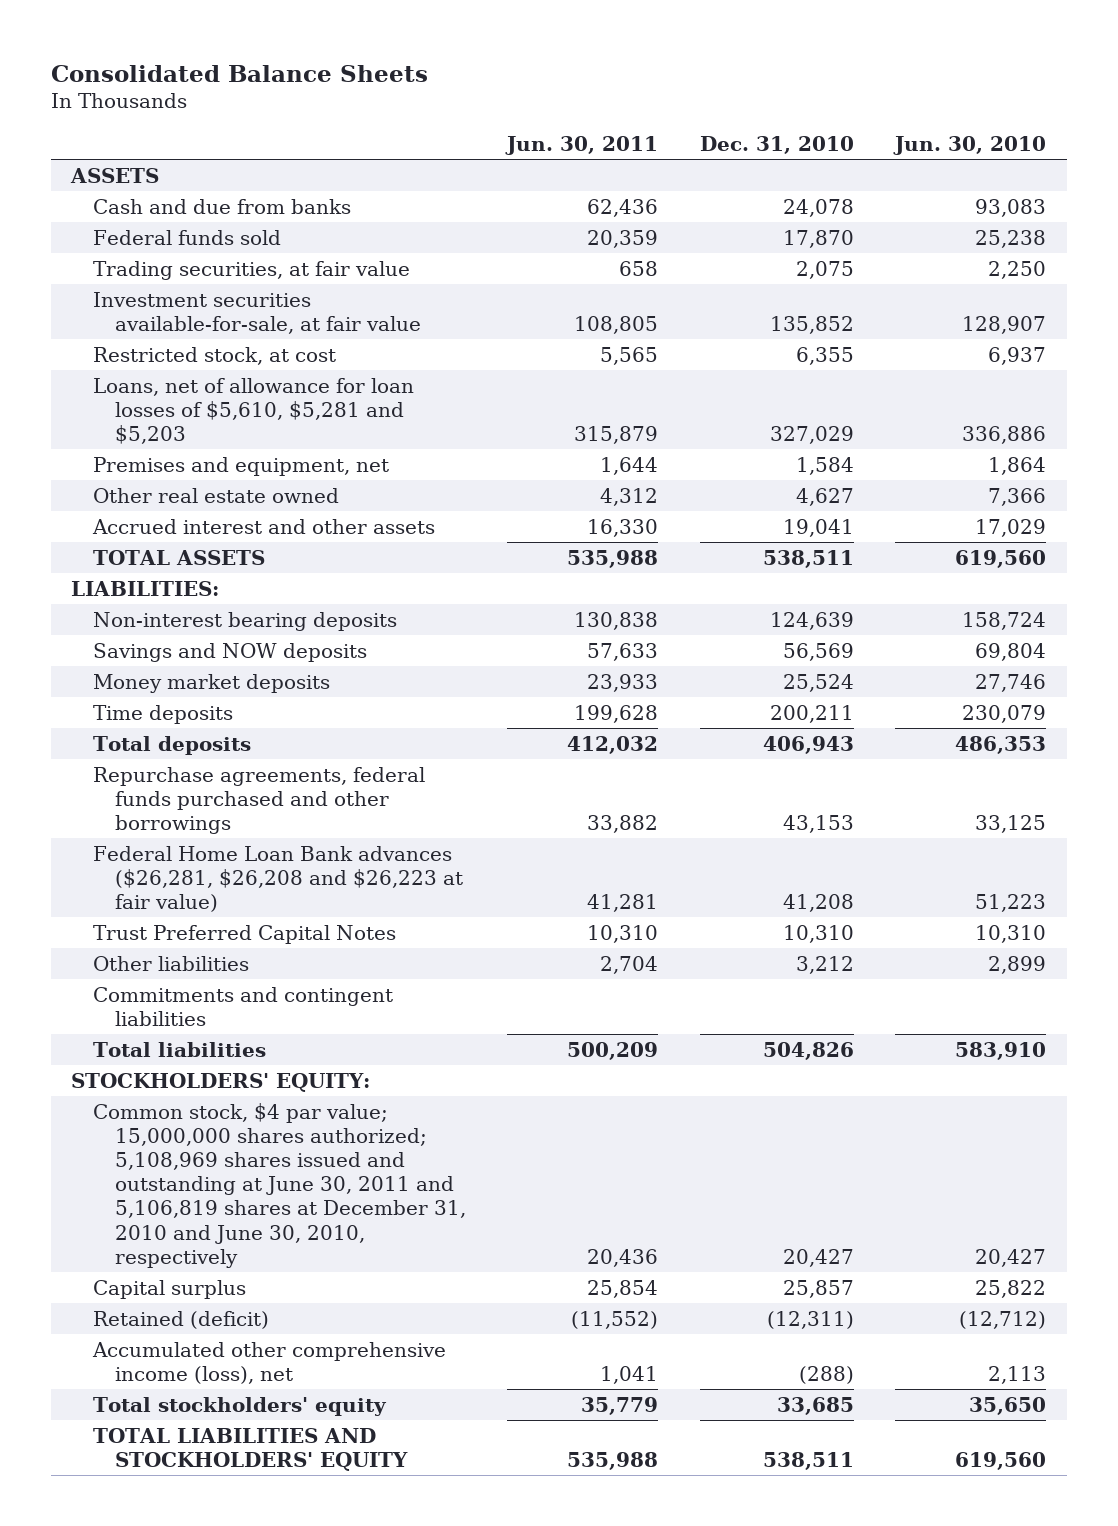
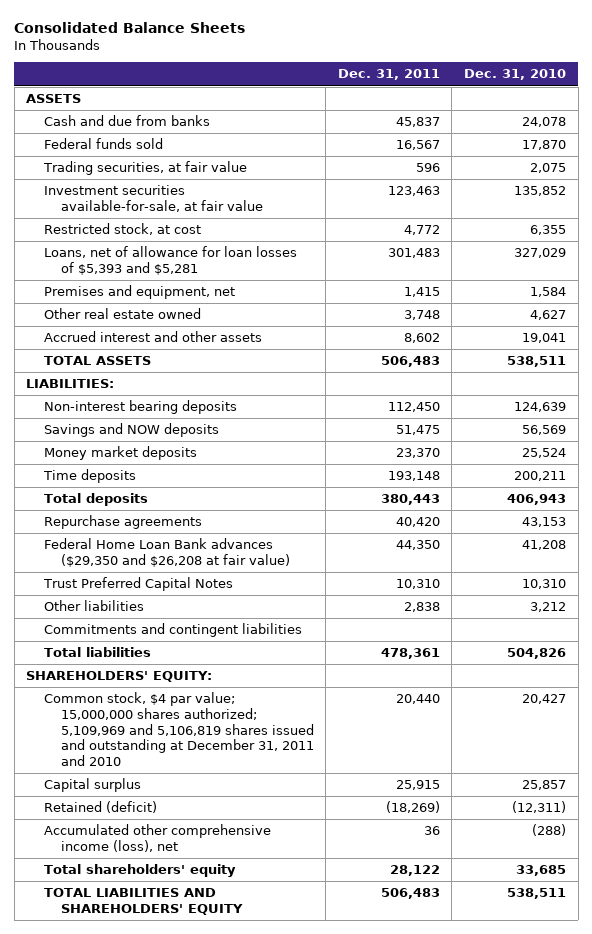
- | Jun. 30, 2011 | Dec. 31, 2010 | Jun. 30, 2010
+ | Dec. 31, 2011 | Dec. 31, 2010
- Loans, net of allowance for loan losses of $5,610, $5,281 and $5,203 | 315,879 | 327,029 | 336,886
+ Loans, net of allowance for loan losses of $5,393 and $5,281 | 301,483 | 327,029
- Repurchase agreements, federal funds purchased and other borrowings | 33,882 | 43,153 | 33,125
- Federal Home Loan Bank advances ($26,281, $26,208 and $26,223 at fair value) | 41,281 | 41,208 | 51,223
+ Repurchase agreements | 40,420 | 43,153
+ Federal Home Loan Bank advances ($29,350 and $26,208 at fair value) | 44,350 | 41,208
- STOCKHOLDERS' EQUITY:
- Common stock, $4 par value; 15,000,000 shares authorized; 5,108,969 shares issued and outstanding at June 30, 2011 and 5,106,819 shares at December 31, 2010 and June 30, 2010, respectively | 20,436 | 20,427 | 20,427
+ SHAREHOLDERS' EQUITY:
+ Common stock, $4 par value; 15,000,000 shares authorized; 5,109,969 and 5,106,819 shares issued and outstanding at December 31, 2011 and 2010 | 20,440 | 20,427
- Total stockholders' equity | 35,779 | 33,685 | 35,650
- TOTAL LIABILITIES AND STOCKHOLDERS' EQUITY | 535,988 | 538,511 | 619,560
+ Total shareholders' equity | 28,122 | 33,685
+ TOTAL LIABILITIES AND SHAREHOLDERS' EQUITY | 506,483 | 538,511

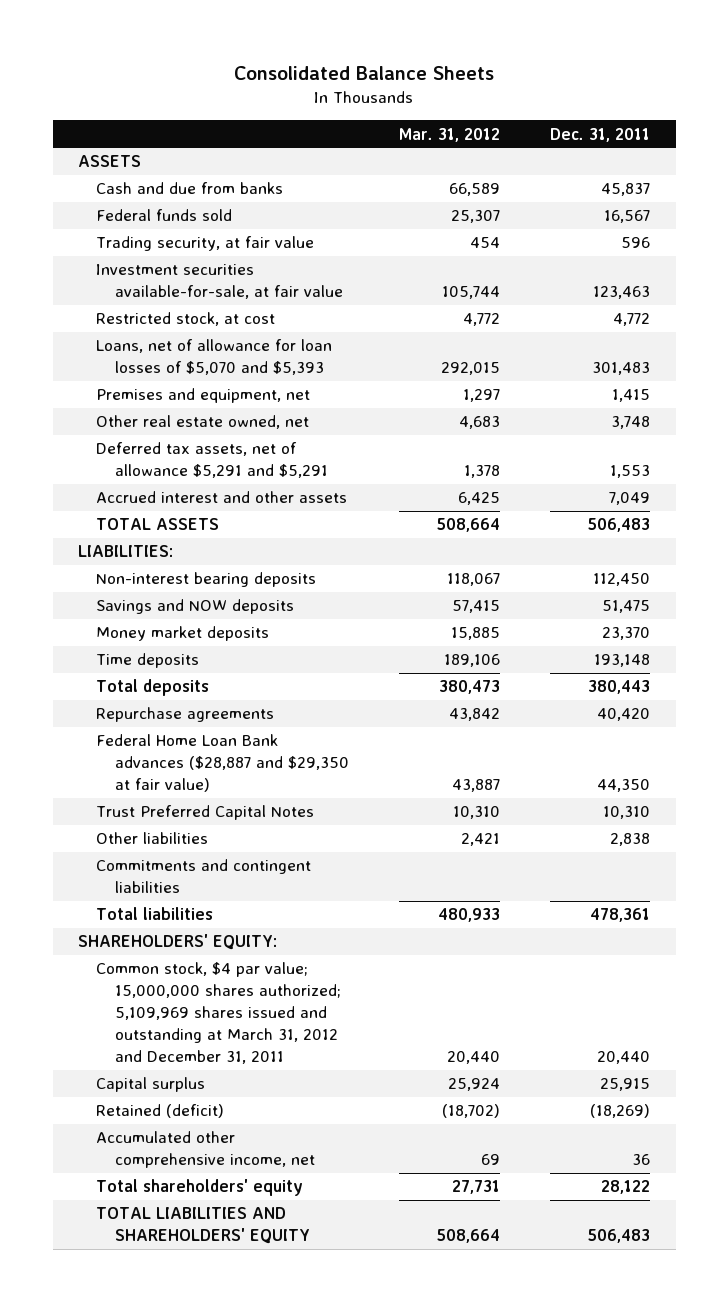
- | Dec. 31, 2011 | Dec. 31, 2010
+ | Mar. 31, 2012 | Dec. 31, 2011
- Trading securities, at fair value | 596 | 2,075
+ Trading security, at fair value | 454 | 596
- Loans, net of allowance for loan losses of $5,393 and $5,281 | 301,483 | 327,029
+ Loans, net of allowance for loan losses of $5,070 and $5,393 | 292,015 | 301,483
- Other real estate owned | 3,748 | 4,627
- Accrued interest and other assets | 8,602 | 19,041
+ Other real estate owned, net | 4,683 | 3,748
+ Deferred tax assets, net of allowance $5,291 and $5,291 | 1,378 | 1,553
+ Accrued interest and other assets | 6,425 | 7,049
- Federal Home Loan Bank advances ($29,350 and $26,208 at fair value) | 44,350 | 41,208
+ Federal Home Loan Bank advances ($28,887 and $29,350 at fair value) | 43,887 | 44,350
- Common stock, $4 par value; 15,000,000 shares authorized; 5,109,969 and 5,106,819 shares issued and outstanding at December 31, 2011 and 2010 | 20,440 | 20,427
+ Common stock, $4 par value; 15,000,000 shares authorized; 5,109,969 shares issued and outstanding at March 31, 2012 and December 31, 2011 | 20,440 | 20,440
- Accumulated other comprehensive income (loss), net | 36 | (288)
+ Accumulated other comprehensive income, net | 69 | 36

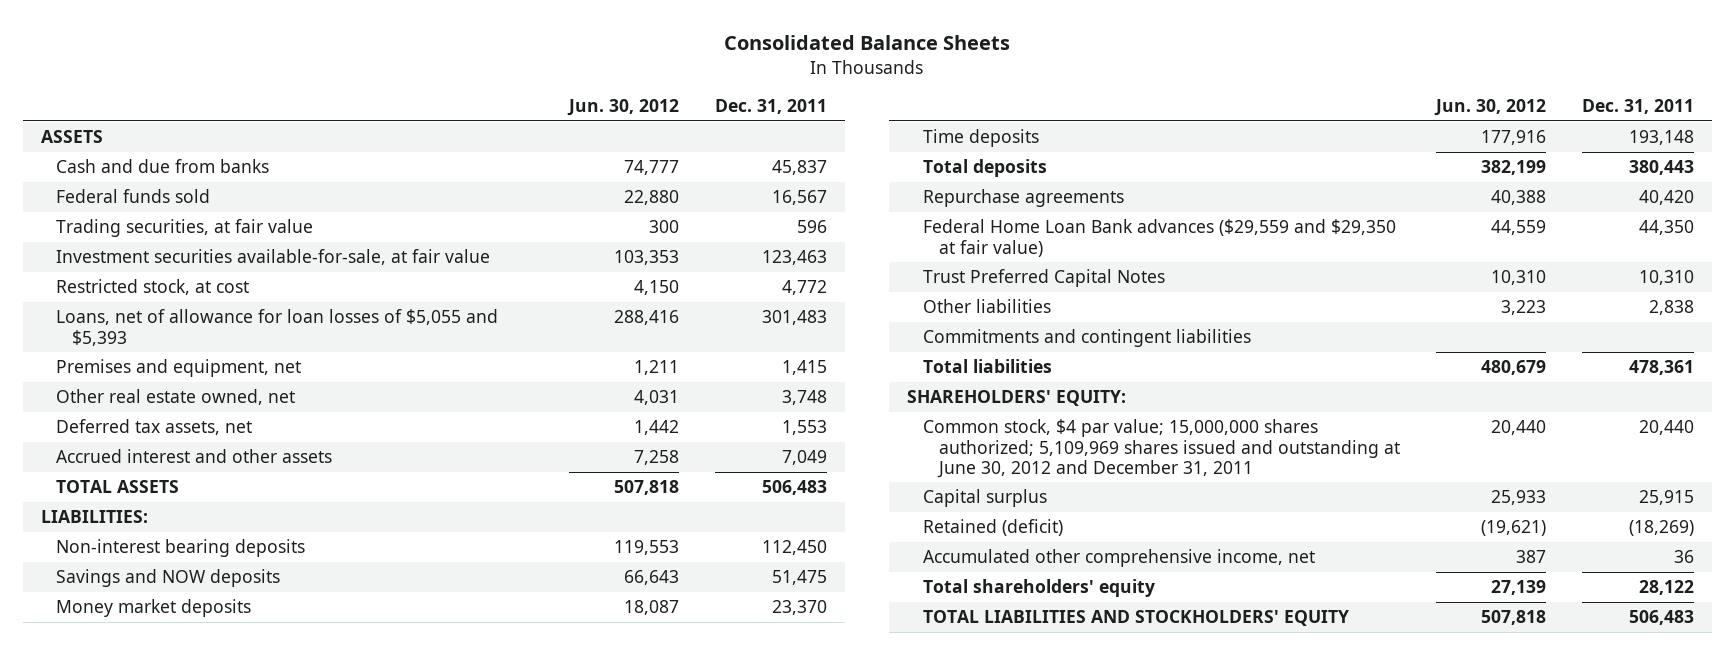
- | Mar. 31, 2012 | Dec. 31, 2011
+ | Jun. 30, 2012 | Dec. 31, 2011
- Trading security, at fair value | 454 | 596
+ Trading securities, at fair value | 300 | 596
- Loans, net of allowance for loan losses of $5,070 and $5,393 | 292,015 | 301,483
+ Loans, net of allowance for loan losses of $5,055 and $5,393 | 288,416 | 301,483
- Deferred tax assets, net of allowance $5,291 and $5,291 | 1,378 | 1,553
+ Deferred tax assets, net | 1,442 | 1,553
- Federal Home Loan Bank advances ($28,887 and $29,350 at fair value) | 43,887 | 44,350
+ Federal Home Loan Bank advances ($29,559 and $29,350 at fair value) | 44,559 | 44,350
- Common stock, $4 par value; 15,000,000 shares authorized; 5,109,969 shares issued and outstanding at March 31, 2012 and December 31, 2011 | 20,440 | 20,440
+ Common stock, $4 par value; 15,000,000 shares authorized; 5,109,969 shares issued and outstanding at June 30, 2012 and December 31, 2011 | 20,440 | 20,440
- TOTAL LIABILITIES AND SHAREHOLDERS' EQUITY | 508,664 | 506,483
+ TOTAL LIABILITIES AND STOCKHOLDERS' EQUITY | 507,818 | 506,483

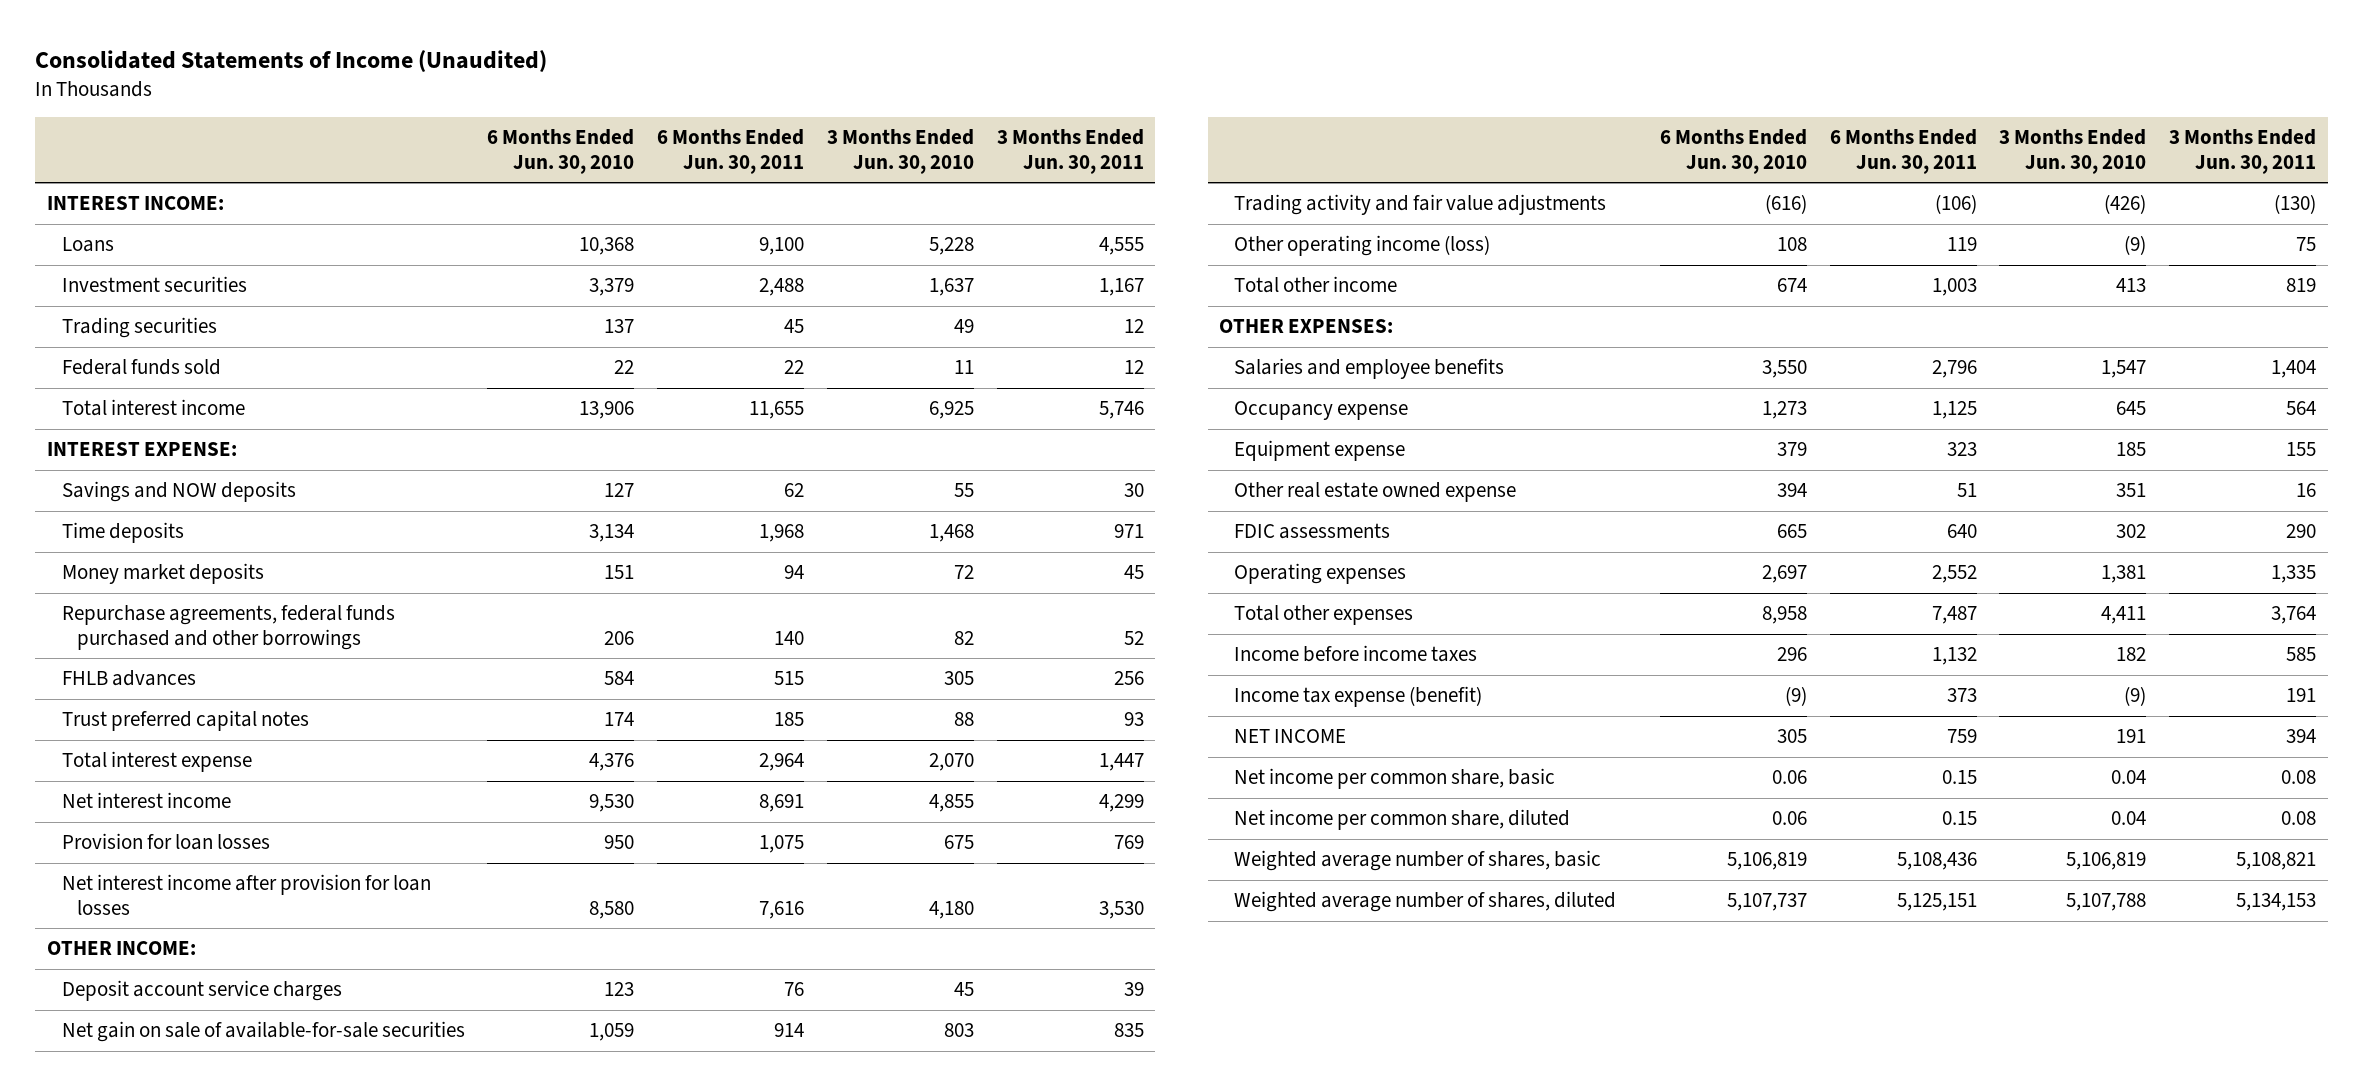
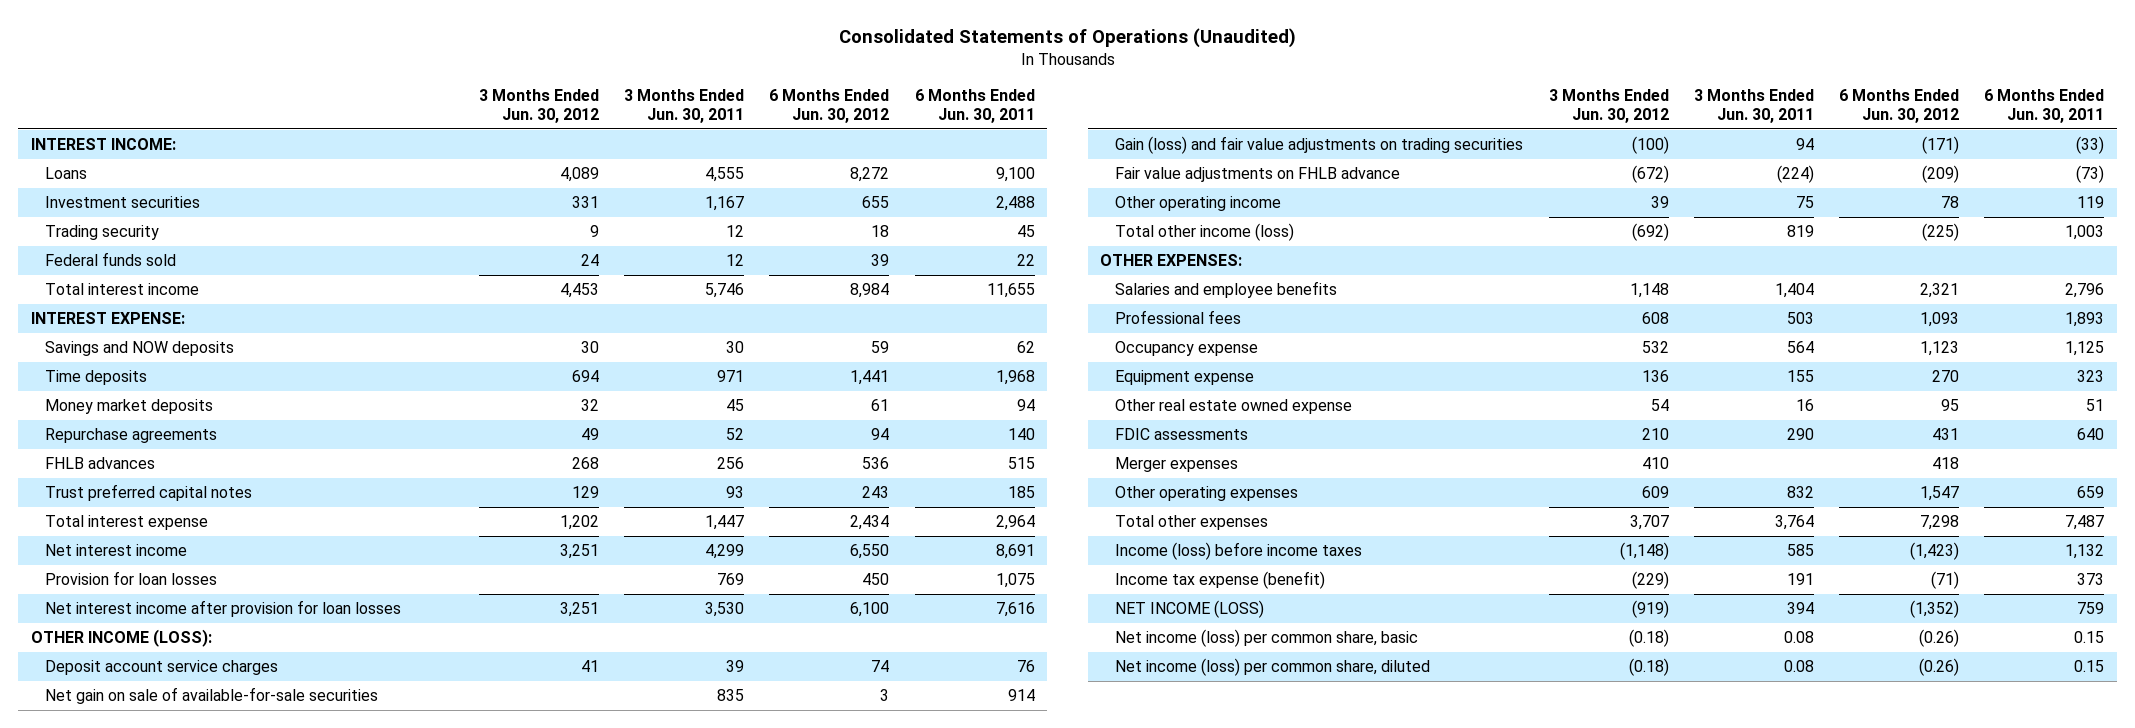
- Consolidated Statements of Income (Unaudited)
+ Consolidated Statements of Operations (Unaudited)
- | 6 Months Ended Jun. 30, 2010 | 6 Months Ended Jun. 30, 2011 | 3 Months Ended Jun. 30, 2010 | 3 Months Ended Jun. 30, 2011
+ | 3 Months Ended Jun. 30, 2012 | 3 Months Ended Jun. 30, 2011 | 6 Months Ended Jun. 30, 2012 | 6 Months Ended Jun. 30, 2011
- Trading securities | 137 | 45 | 49 | 12
+ Trading security | 9 | 12 | 18 | 45
- Repurchase agreements, federal funds purchased and other borrowings | 206 | 140 | 82 | 52
+ Repurchase agreements | 49 | 52 | 94 | 140
- OTHER INCOME:
+ OTHER INCOME (LOSS):
- Trading activity and fair value adjustments | (616) | (106) | (426) | (130)
- Other operating income (loss) | 108 | 119 | (9) | 75
- Total other income | 674 | 1,003 | 413 | 819
+ Gain (loss) and fair value adjustments on trading securities | (100) | 94 | (171) | (33)
+ Fair value adjustments on FHLB advance | (672) | (224) | (209) | (73)
+ Other operating income | 39 | 75 | 78 | 119
+ Total other income (loss) | (692) | 819 | (225) | 1,003
+ Professional fees | 608 | 503 | 1,093 | 1,893
- Operating expenses | 2,697 | 2,552 | 1,381 | 1,335
+ Merger expenses | 410 | | 418 |
+ Other operating expenses | 609 | 832 | 1,547 | 659
- Income before income taxes | 296 | 1,132 | 182 | 585
+ Income (loss) before income taxes | (1,148) | 585 | (1,423) | 1,132
- NET INCOME | 305 | 759 | 191 | 394
- Net income per common share, basic | 0.06 | 0.15 | 0.04 | 0.08
- Net income per common share, diluted | 0.06 | 0.15 | 0.04 | 0.08
- Weighted average number of shares, basic | 5,106,819 | 5,108,436 | 5,106,819 | 5,108,821
- Weighted average number of shares, diluted | 5,107,737 | 5,125,151 | 5,107,788 | 5,134,153
+ NET INCOME (LOSS) | (919) | 394 | (1,352) | 759
+ Net income (loss) per common share, basic | (0.18) | 0.08 | (0.26) | 0.15
+ Net income (loss) per common share, diluted | (0.18) | 0.08 | (0.26) | 0.15

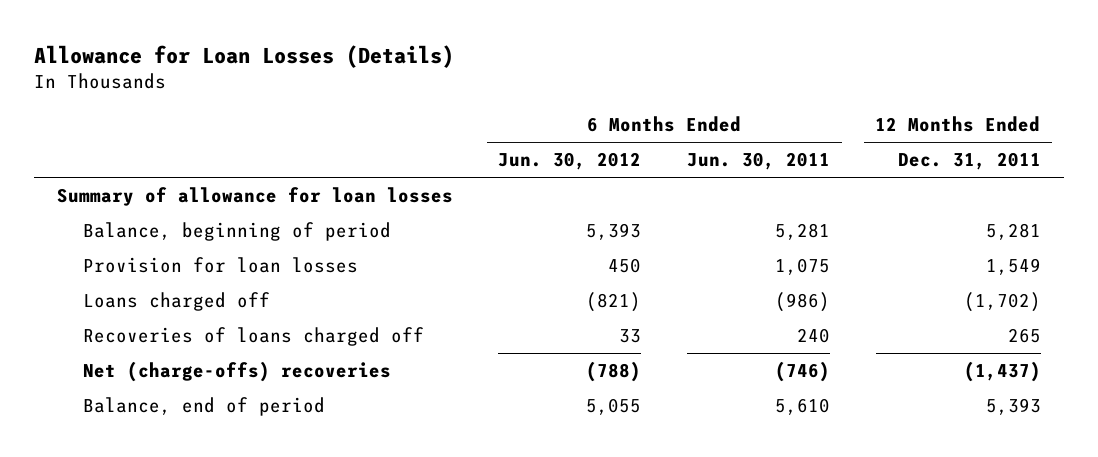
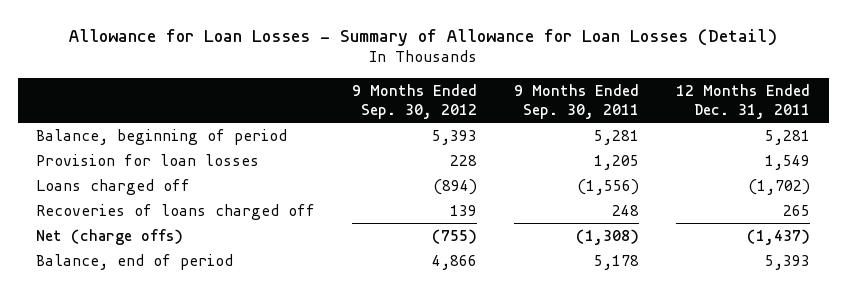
- Allowance for Loan Losses (Details)
+ Allowance for Loan Losses - Summary of Allowance for Loan Losses (Detail)
- | 6 Months Ended Jun. 30, 2012 | 6 Months Ended Jun. 30, 2011 | 12 Months Ended Dec. 31, 2011
+ | 9 Months Ended Sep. 30, 2012 | 9 Months Ended Sep. 30, 2011 | 12 Months Ended Dec. 31, 2011
- Summary of allowance for loan losses
- Net (charge-offs) recoveries | (788) | (746) | (1,437)
+ Net (charge offs) | (755) | (1,308) | (1,437)

